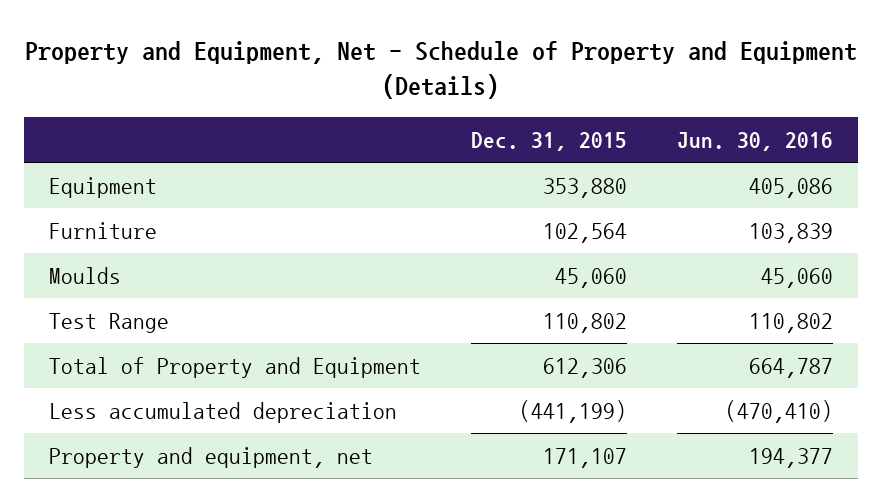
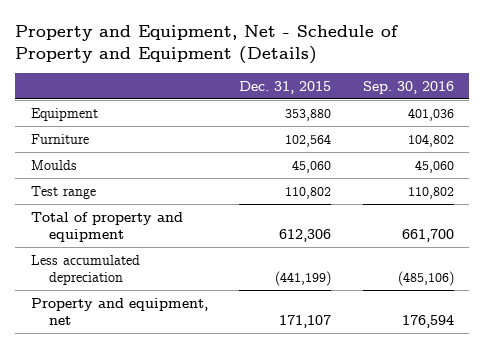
- | Dec. 31, 2015 | Jun. 30, 2016
+ | Dec. 31, 2015 | Sep. 30, 2016
- Test Range | 110,802 | 110,802
- Total of Property and Equipment | 612,306 | 664,787
+ Test range | 110,802 | 110,802
+ Total of property and equipment | 612,306 | 661,700

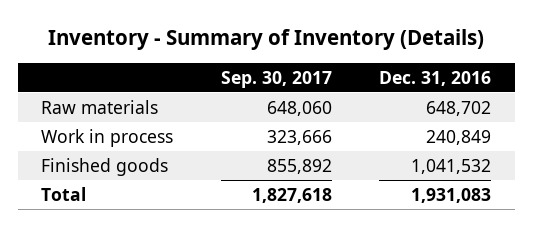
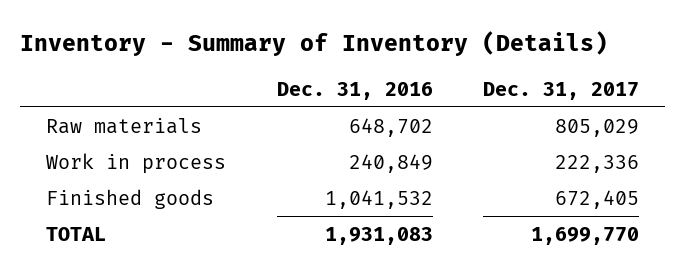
- | Sep. 30, 2017 | Dec. 31, 2016
+ | Dec. 31, 2016 | Dec. 31, 2017
- Total | 1,827,618 | 1,931,083
+ TOTAL | 1,931,083 | 1,699,770

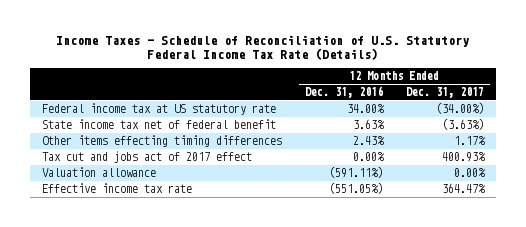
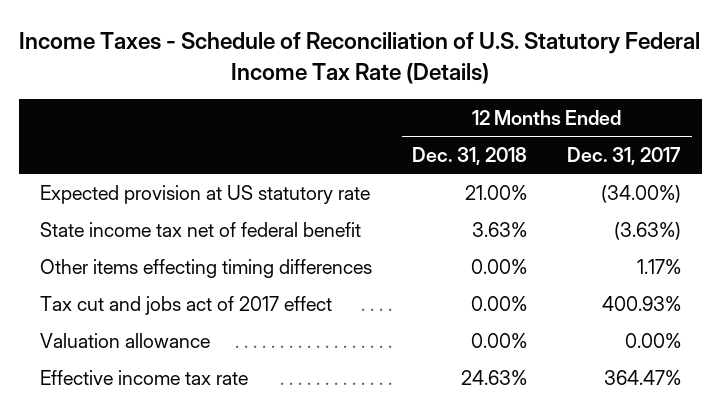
- | 12 Months Ended Dec. 31, 2016 | 12 Months Ended Dec. 31, 2017
+ | 12 Months Ended Dec. 31, 2018 | 12 Months Ended Dec. 31, 2017
- Federal income tax at US statutory rate | 34.00% | (34.00%)
+ Expected provision at US statutory rate | 21.00% | (34.00%)

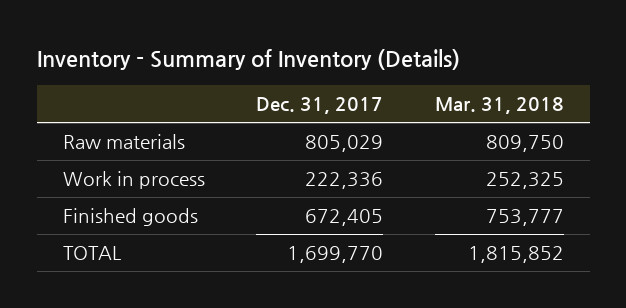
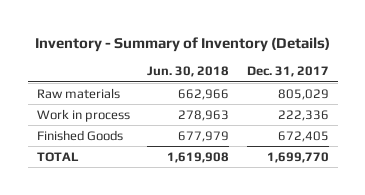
- | Dec. 31, 2017 | Mar. 31, 2018
+ | Jun. 30, 2018 | Dec. 31, 2017
- Finished goods | 672,405 | 753,777
+ Finished Goods | 677,979 | 672,405

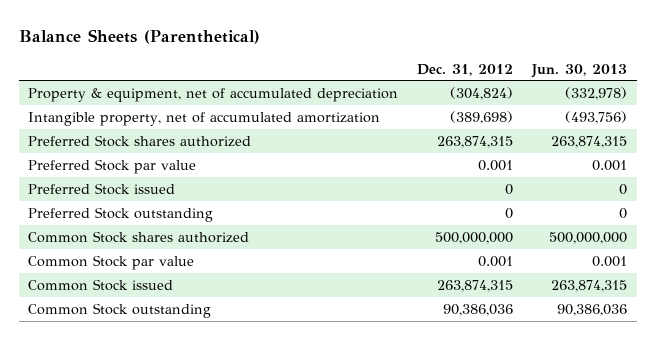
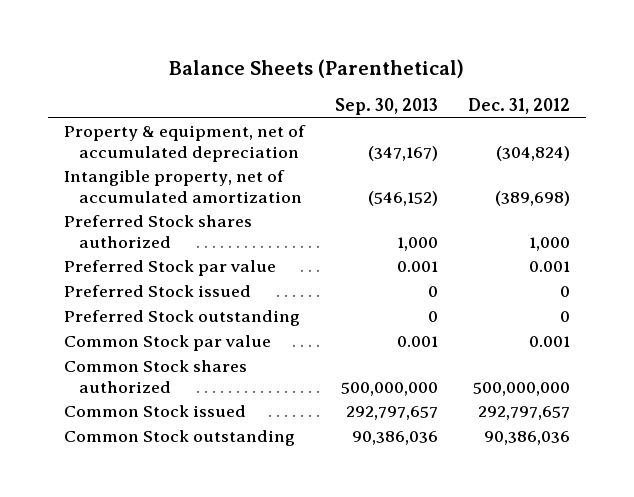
- | Dec. 31, 2012 | Jun. 30, 2013
+ | Sep. 30, 2013 | Dec. 31, 2012
- Preferred Stock shares authorized | 263,874,315 | 263,874,315
+ Preferred Stock shares authorized | 1,000 | 1,000
- Common Stock issued | 263,874,315 | 263,874,315
moved down: Common Stock shares authorized | 500,000,000 | 500,000,000
+ Common Stock issued | 292,797,657 | 292,797,657

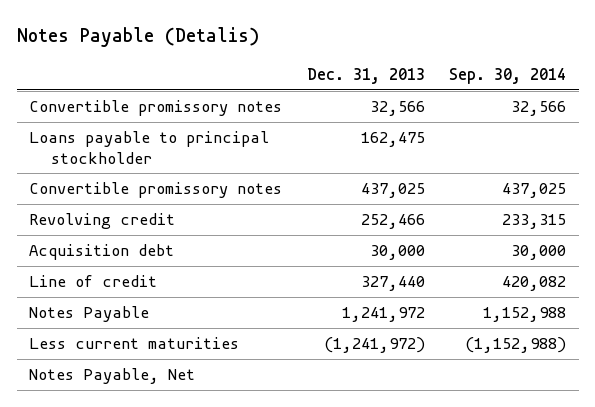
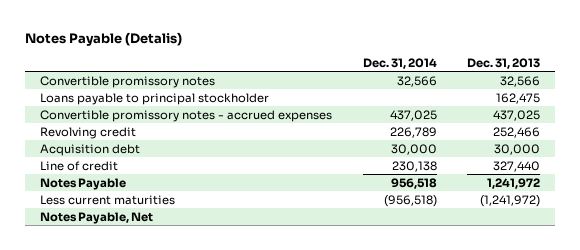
- | Dec. 31, 2013 | Sep. 30, 2014
+ | Dec. 31, 2014 | Dec. 31, 2013
- Convertible promissory notes | 437,025 | 437,025
+ Convertible promissory notes - accrued expenses | 437,025 | 437,025

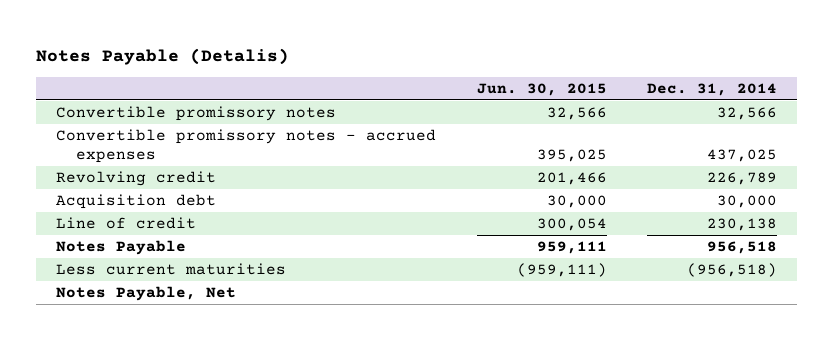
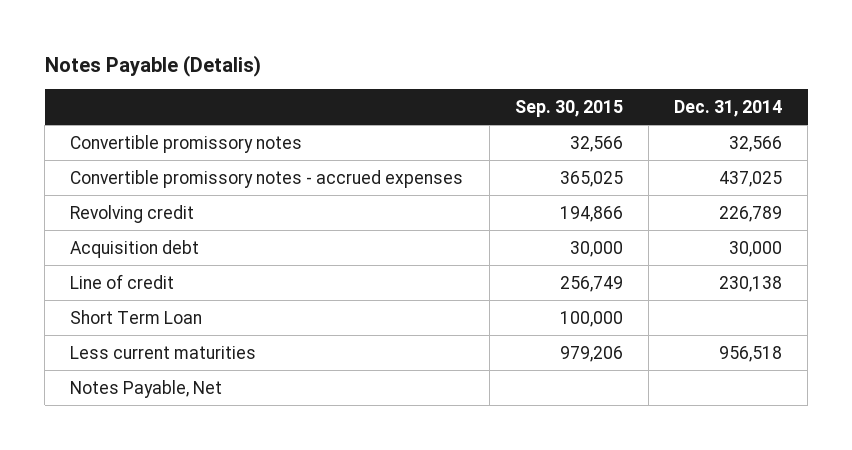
- | Jun. 30, 2015 | Dec. 31, 2014
+ | Sep. 30, 2015 | Dec. 31, 2014
- Notes Payable | 959,111 | 956,518
- Less current maturities | (959,111) | (956,518)
+ Short Term Loan | 100,000 |
+ Less current maturities | 979,206 | 956,518

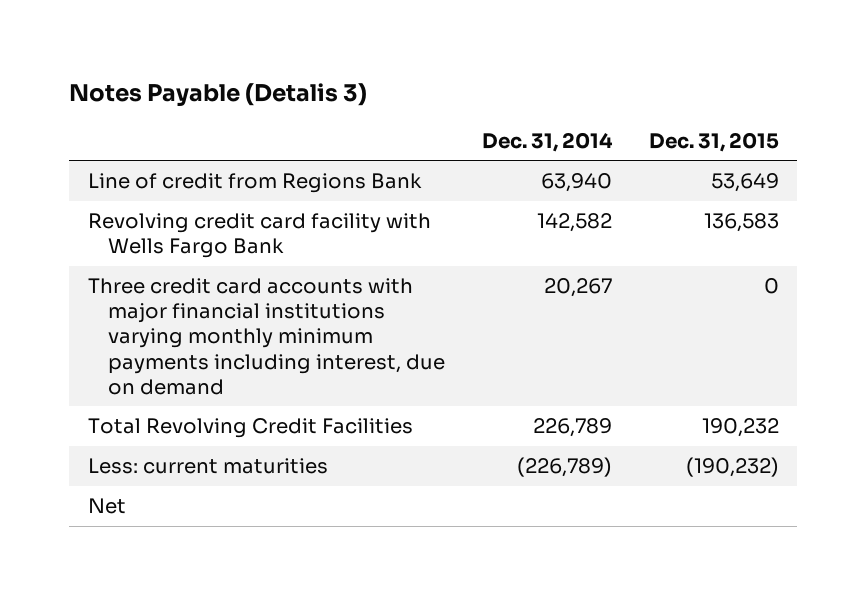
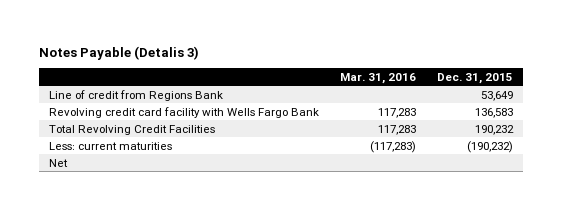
- | Dec. 31, 2014 | Dec. 31, 2015
+ | Mar. 31, 2016 | Dec. 31, 2015
- Three credit card accounts with major financial institutions varying monthly minimum payments including interest, due on demand | 20,267 | 0

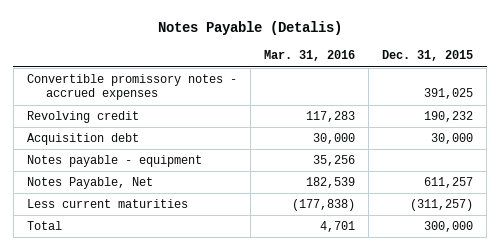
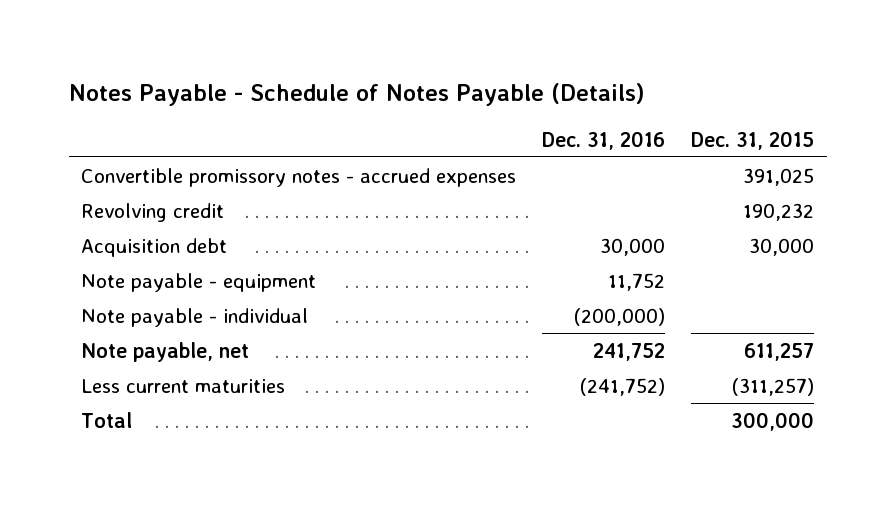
- Notes Payable (Detalis)
+ Notes Payable - Schedule of Notes Payable (Details)
- | Mar. 31, 2016 | Dec. 31, 2015
+ | Dec. 31, 2016 | Dec. 31, 2015
- Notes payable - equipment | 35,256 |
- Notes Payable, Net | 182,539 | 611,257
+ Note payable - equipment | 11,752 |
+ Note payable - individual | (200,000) |
+ Note payable, net | 241,752 | 611,257

